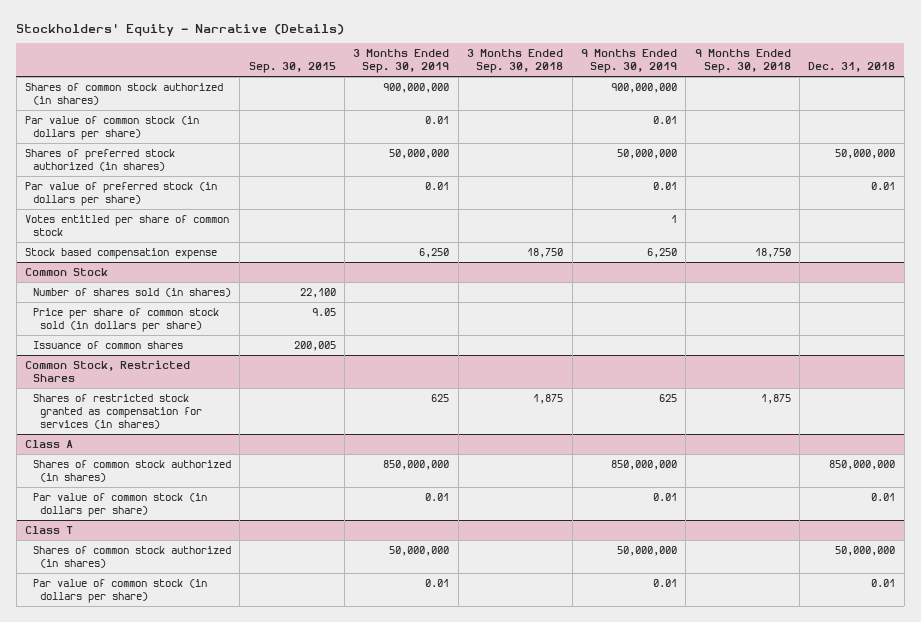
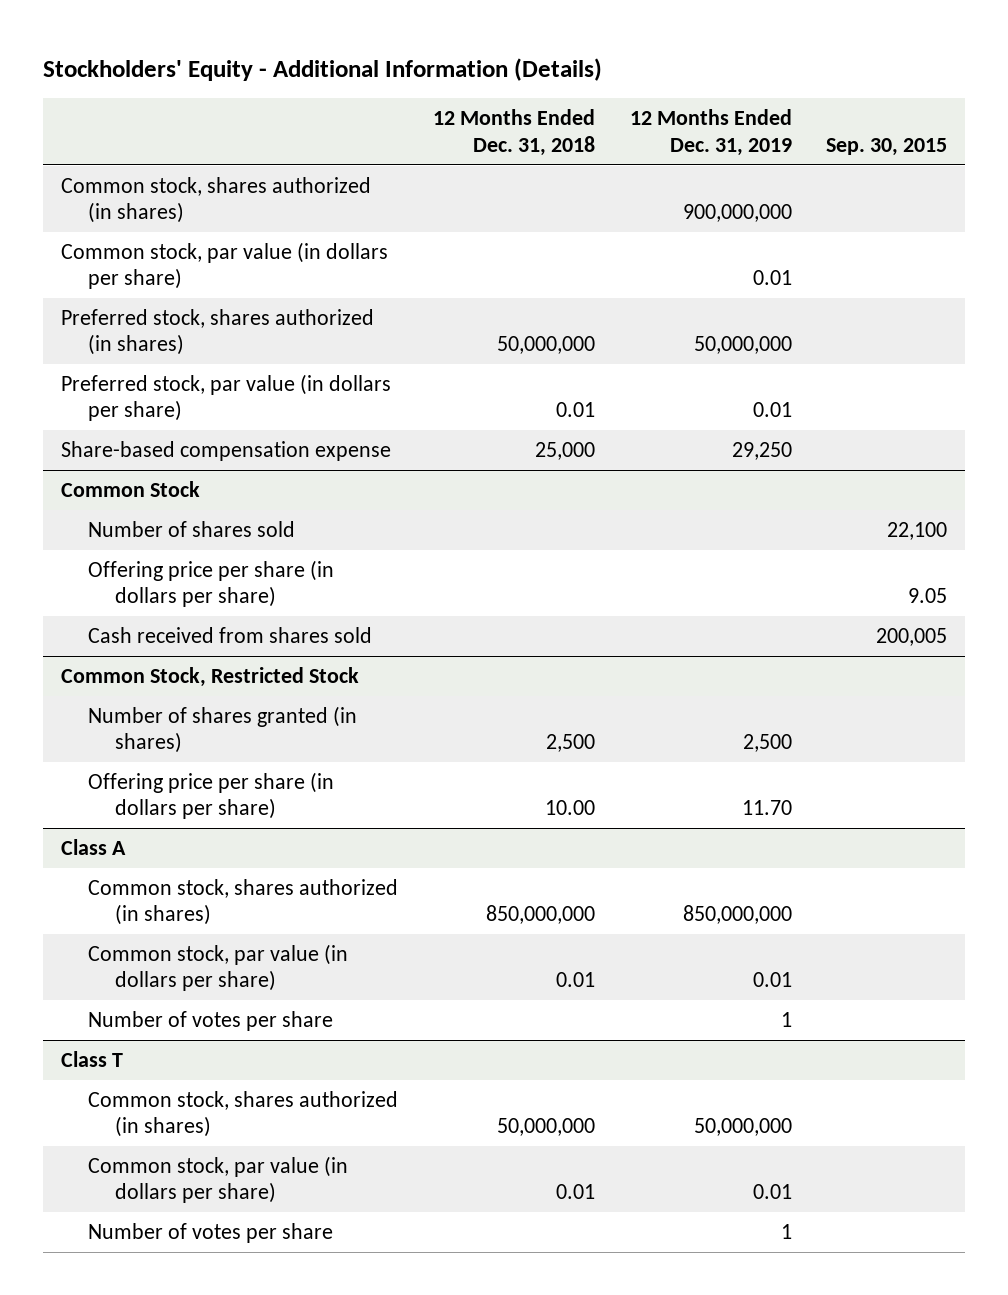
- Stockholders' Equity - Narrative (Details)
+ Stockholders' Equity - Additional Information (Details)
- | Sep. 30, 2015 | 3 Months Ended Sep. 30, 2019 | 3 Months Ended Sep. 30, 2018 | 9 Months Ended Sep. 30, 2019 | 9 Months Ended Sep. 30, 2018 | Dec. 31, 2018
+ | 12 Months Ended Dec. 31, 2018 | 12 Months Ended Dec. 31, 2019 | Sep. 30, 2015
- Shares of common stock authorized (in shares) | | 900,000,000 | | 900,000,000 | |
- Par value of common stock (in dollars per share) | | 0.01 | | 0.01 | |
- Shares of preferred stock authorized (in shares) | | 50,000,000 | | 50,000,000 | | 50,000,000
- Par value of preferred stock (in dollars per share) | | 0.01 | | 0.01 | | 0.01
- Votes entitled per share of common stock | | | | 1 | |
- Stock based compensation expense | | 6,250 | 18,750 | 6,250 | 18,750 |
+ Common stock, shares authorized (in shares) | | 900,000,000 |
+ Common stock, par value (in dollars per share) | | 0.01 |
+ Preferred stock, shares authorized (in shares) | 50,000,000 | 50,000,000 |
+ Preferred stock, par value (in dollars per share) | 0.01 | 0.01 |
+ Share-based compensation expense | 25,000 | 29,250 |
@ Common Stock
- Number of shares sold (in shares) | 22,100 | | | | |
- Price per share of common stock sold (in dollars per share) | 9.05 | | | | |
- Issuance of common shares | 200,005 | | | | |
- Common Stock, Restricted Shares
- Shares of restricted stock granted as compensation for services (in shares) | | 625 | 1,875 | 625 | 1,875 |
@ Common Stock
+ Number of shares sold | | | 22,100
+ Offering price per share (in dollars per share) | | | 9.05
+ Cash received from shares sold | | | 200,005
+ Common Stock, Restricted Stock
+ Number of shares granted (in shares) | 2,500 | 2,500 |
+ Offering price per share (in dollars per share) | 10.00 | 11.70 |
@ Class A
- Shares of common stock authorized (in shares) | | 850,000,000 | | 850,000,000 | | 850,000,000
- Par value of common stock (in dollars per share) | | 0.01 | | 0.01 | | 0.01
+ Common stock, shares authorized (in shares) | 850,000,000 | 850,000,000 |
+ Common stock, par value (in dollars per share) | 0.01 | 0.01 |
+ Number of votes per share | | 1 |
@ Class T
- Shares of common stock authorized (in shares) | | 50,000,000 | | 50,000,000 | | 50,000,000
- Par value of common stock (in dollars per share) | | 0.01 | | 0.01 | | 0.01
+ Common stock, shares authorized (in shares) | 50,000,000 | 50,000,000 |
+ Common stock, par value (in dollars per share) | 0.01 | 0.01 |
+ Number of votes per share | | 1 |

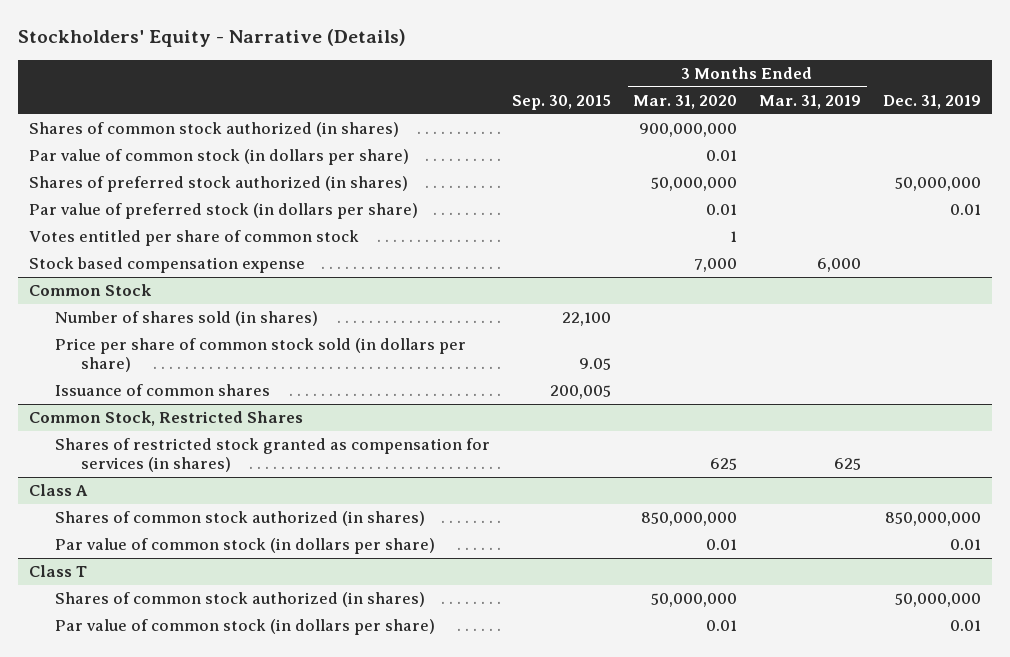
- Stockholders' Equity - Additional Information (Details)
+ Stockholders' Equity - Narrative (Details)
- | 12 Months Ended Dec. 31, 2018 | 12 Months Ended Dec. 31, 2019 | Sep. 30, 2015
+ | Sep. 30, 2015 | 3 Months Ended Mar. 31, 2020 | 3 Months Ended Mar. 31, 2019 | Dec. 31, 2019
- Common stock, shares authorized (in shares) | | 900,000,000 |
- Common stock, par value (in dollars per share) | | 0.01 |
- Preferred stock, shares authorized (in shares) | 50,000,000 | 50,000,000 |
- Preferred stock, par value (in dollars per share) | 0.01 | 0.01 |
- Share-based compensation expense | 25,000 | 29,250 |
+ Shares of common stock authorized (in shares) | | 900,000,000 | |
+ Par value of common stock (in dollars per share) | | 0.01 | |
+ Shares of preferred stock authorized (in shares) | | 50,000,000 | | 50,000,000
+ Par value of preferred stock (in dollars per share) | | 0.01 | | 0.01
+ Votes entitled per share of common stock | | 1 | |
+ Stock based compensation expense | | 7,000 | 6,000 |
@ Common Stock
- Number of shares sold | | | 22,100
- Offering price per share (in dollars per share) | | | 9.05
- Cash received from shares sold | | | 200,005
- Common Stock, Restricted Stock
- Number of shares granted (in shares) | 2,500 | 2,500 |
- Offering price per share (in dollars per share) | 10.00 | 11.70 |
@ Common Stock
+ Number of shares sold (in shares) | 22,100 | | |
+ Price per share of common stock sold (in dollars per share) | 9.05 | | |
+ Issuance of common shares | 200,005 | | |
+ Common Stock, Restricted Shares
+ Shares of restricted stock granted as compensation for services (in shares) | | 625 | 625 |
@ Class A
- Common stock, shares authorized (in shares) | 850,000,000 | 850,000,000 |
- Common stock, par value (in dollars per share) | 0.01 | 0.01 |
- Number of votes per share | | 1 |
+ Shares of common stock authorized (in shares) | | 850,000,000 | | 850,000,000
+ Par value of common stock (in dollars per share) | | 0.01 | | 0.01
@ Class T
- Common stock, shares authorized (in shares) | 50,000,000 | 50,000,000 |
- Common stock, par value (in dollars per share) | 0.01 | 0.01 |
- Number of votes per share | | 1 |
+ Shares of common stock authorized (in shares) | | 50,000,000 | | 50,000,000
+ Par value of common stock (in dollars per share) | | 0.01 | | 0.01

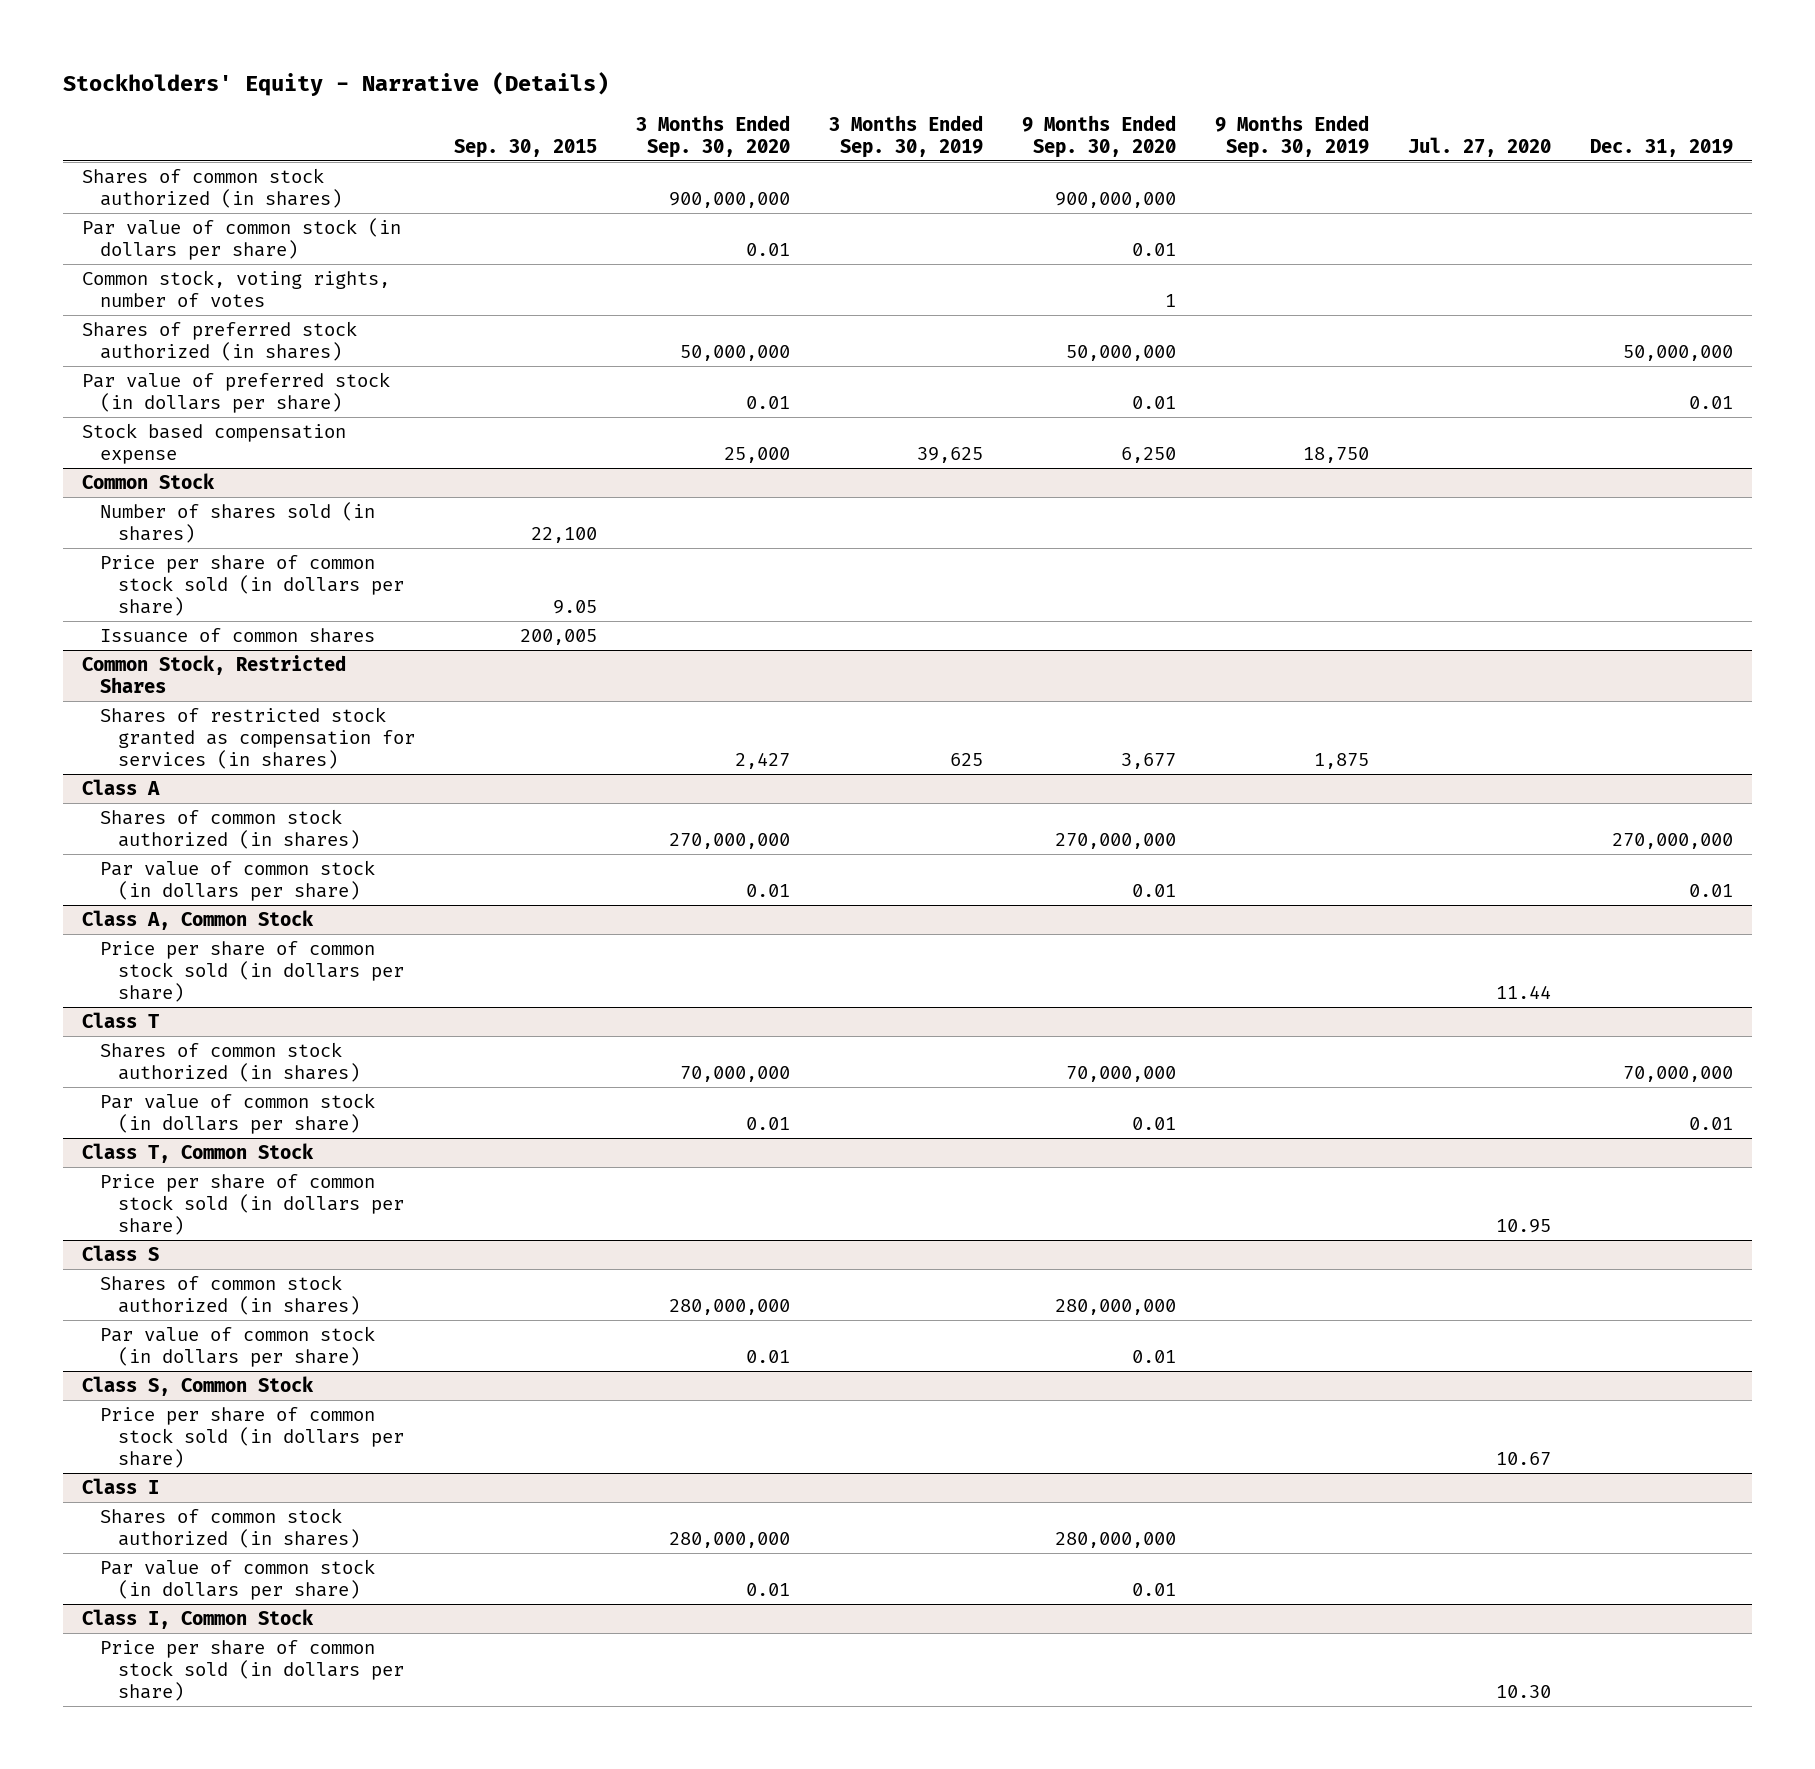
- | Sep. 30, 2015 | 3 Months Ended Mar. 31, 2020 | 3 Months Ended Mar. 31, 2019 | Dec. 31, 2019
+ | Sep. 30, 2015 | 3 Months Ended Sep. 30, 2020 | 3 Months Ended Sep. 30, 2019 | 9 Months Ended Sep. 30, 2020 | 9 Months Ended Sep. 30, 2019 | Jul. 27, 2020 | Dec. 31, 2019
+ Common stock, voting rights, number of votes | | | | 1 | | |
- Votes entitled per share of common stock | | 1 | |
@ Class A
- Shares of common stock authorized (in shares) | | 850,000,000 | | 850,000,000
+ Shares of common stock authorized (in shares) | | 270,000,000 | | 270,000,000 | | | 270,000,000
+ Class A, Common Stock
+ Price per share of common stock sold (in dollars per share) | | | | | | 11.44 |
@ Class T
- Shares of common stock authorized (in shares) | | 50,000,000 | | 50,000,000
+ Shares of common stock authorized (in shares) | | 70,000,000 | | 70,000,000 | | | 70,000,000
+ Class T, Common Stock
+ Price per share of common stock sold (in dollars per share) | | | | | | 10.95 |
+ Class S
+ Shares of common stock authorized (in shares) | | 280,000,000 | | 280,000,000 | | |
+ Par value of common stock (in dollars per share) | | 0.01 | | 0.01 | | |
+ Class S, Common Stock
+ Price per share of common stock sold (in dollars per share) | | | | | | 10.67 |
+ Class I
+ Shares of common stock authorized (in shares) | | 280,000,000 | | 280,000,000 | | |
+ Par value of common stock (in dollars per share) | | 0.01 | | 0.01 | | |
+ Class I, Common Stock
+ Price per share of common stock sold (in dollars per share) | | | | | | 10.30 |

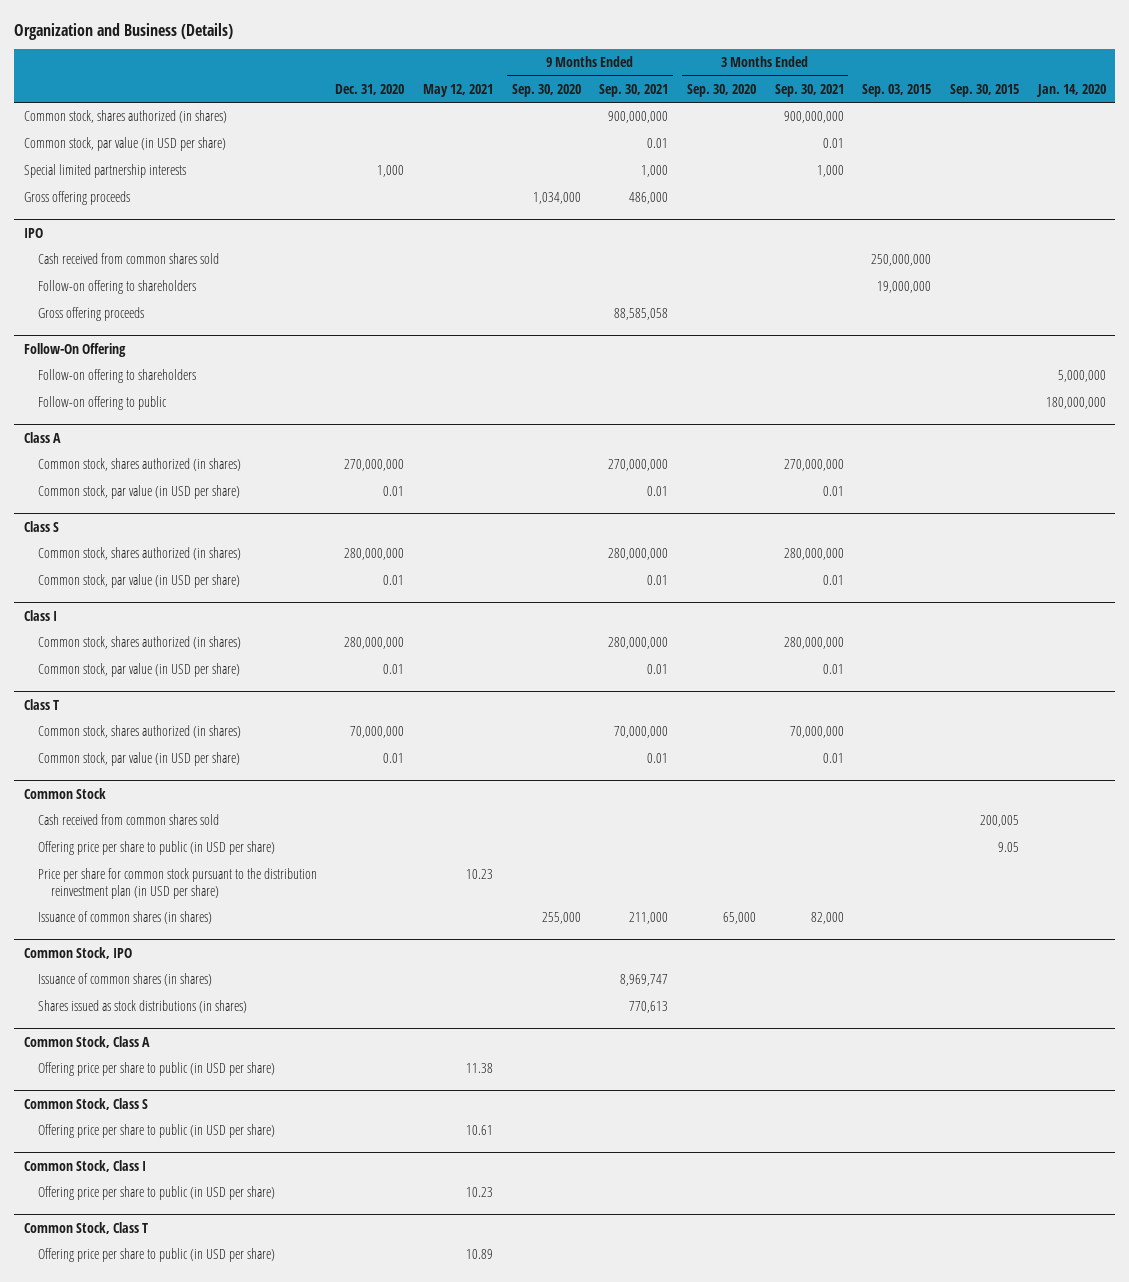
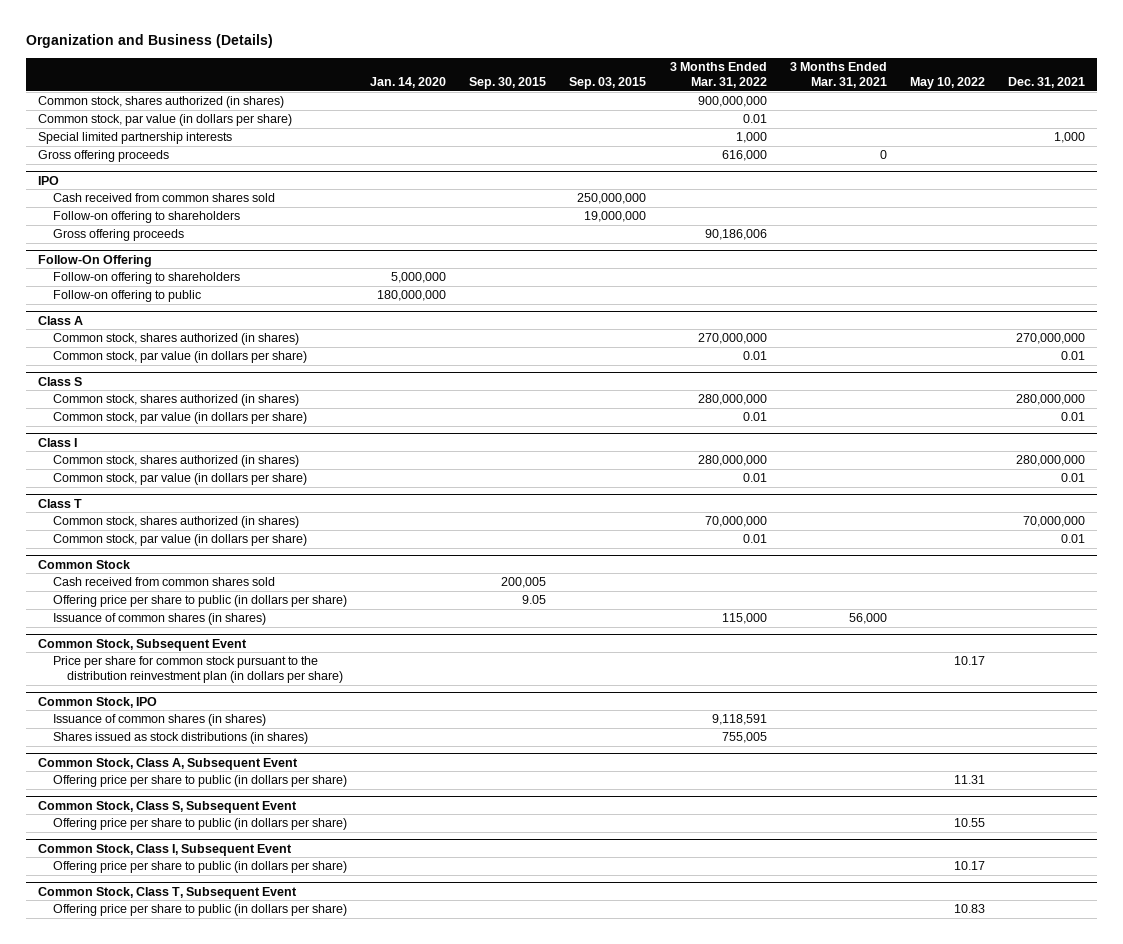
- | Dec. 31, 2020 | May 12, 2021 | 9 Months Ended Sep. 30, 2020 | 9 Months Ended Sep. 30, 2021 | 3 Months Ended Sep. 30, 2020 | 3 Months Ended Sep. 30, 2021 | Sep. 03, 2015 | Sep. 30, 2015 | Jan. 14, 2020
+ | Jan. 14, 2020 | Sep. 30, 2015 | Sep. 03, 2015 | 3 Months Ended Mar. 31, 2022 | 3 Months Ended Mar. 31, 2021 | May 10, 2022 | Dec. 31, 2021
- Common stock, par value (in USD per share) | | | | 0.01 | | 0.01 | | |
+ Common stock, par value (in dollars per share) | | | | 0.01 | | |
@ Class A
- Common stock, par value (in USD per share) | 0.01 | | | 0.01 | | 0.01 | | |
+ Common stock, par value (in dollars per share) | | | | 0.01 | | | 0.01
@ Class S
- Common stock, par value (in USD per share) | 0.01 | | | 0.01 | | 0.01 | | |
+ Common stock, par value (in dollars per share) | | | | 0.01 | | | 0.01
@ Class I
- Common stock, par value (in USD per share) | 0.01 | | | 0.01 | | 0.01 | | |
+ Common stock, par value (in dollars per share) | | | | 0.01 | | | 0.01
@ Class T
- Common stock, par value (in USD per share) | 0.01 | | | 0.01 | | 0.01 | | |
+ Common stock, par value (in dollars per share) | | | | 0.01 | | | 0.01
@ Common Stock
- Offering price per share to public (in USD per share) | | | | | | | | 9.05 |
- Price per share for common stock pursuant to the distribution reinvestment plan (in USD per share) | | 10.23 | | | | | | |
+ Offering price per share to public (in dollars per share) | | 9.05 | | | | |
+ Common Stock, Subsequent Event
+ Price per share for common stock pursuant to the distribution reinvestment plan (in dollars per share) | | | | | | 10.17 |
- Common Stock, Class A
- Offering price per share to public (in USD per share) | | 11.38 | | | | | | |
- Common Stock, Class S
- Offering price per share to public (in USD per share) | | 10.61 | | | | | | |
- Common Stock, Class I
- Offering price per share to public (in USD per share) | | 10.23 | | | | | | |
- Common Stock, Class T
- Offering price per share to public (in USD per share) | | 10.89 | | | | | | |
+ Common Stock, Class A, Subsequent Event
+ Offering price per share to public (in dollars per share) | | | | | | 11.31 |
+ Common Stock, Class S, Subsequent Event
+ Offering price per share to public (in dollars per share) | | | | | | 10.55 |
+ Common Stock, Class I, Subsequent Event
+ Offering price per share to public (in dollars per share) | | | | | | 10.17 |
+ Common Stock, Class T, Subsequent Event
+ Offering price per share to public (in dollars per share) | | | | | | 10.83 |

